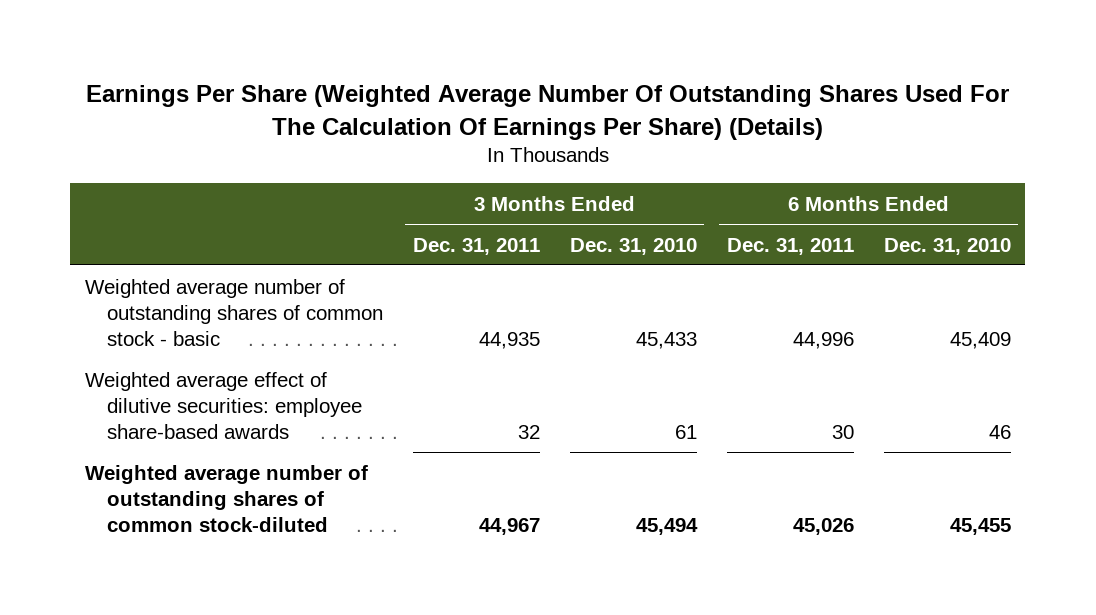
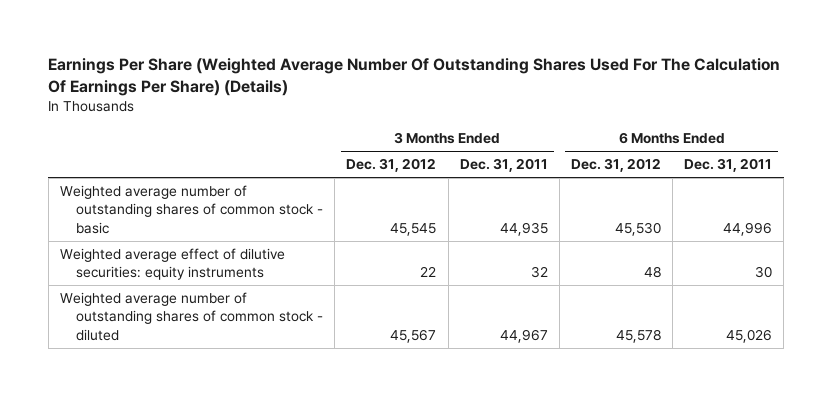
- | 3 Months Ended Dec. 31, 2011 | 3 Months Ended Dec. 31, 2010 | 6 Months Ended Dec. 31, 2011 | 6 Months Ended Dec. 31, 2010
+ | 3 Months Ended Dec. 31, 2012 | 3 Months Ended Dec. 31, 2011 | 6 Months Ended Dec. 31, 2012 | 6 Months Ended Dec. 31, 2011
- Weighted average effect of dilutive securities: employee share-based awards | 32 | 61 | 30 | 46
- Weighted average number of outstanding shares of common stock-diluted | 44,967 | 45,494 | 45,026 | 45,455
+ Weighted average effect of dilutive securities: equity instruments | 22 | 32 | 48 | 30
+ Weighted average number of outstanding shares of common stock - diluted | 45,567 | 44,967 | 45,578 | 45,026

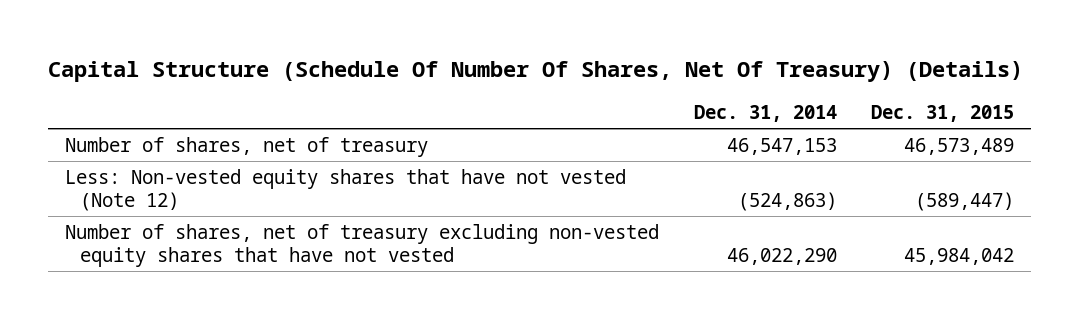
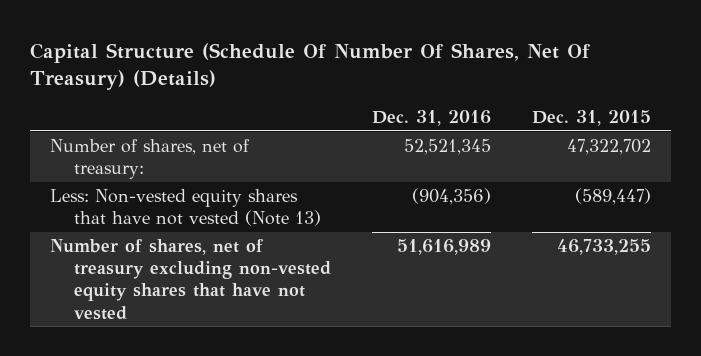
- | Dec. 31, 2014 | Dec. 31, 2015
+ | Dec. 31, 2016 | Dec. 31, 2015
- Number of shares, net of treasury | 46,547,153 | 46,573,489
- Less: Non-vested equity shares that have not vested (Note 12) | (524,863) | (589,447)
- Number of shares, net of treasury excluding non-vested equity shares that have not vested | 46,022,290 | 45,984,042
+ Number of shares, net of treasury: | 52,521,345 | 47,322,702
+ Less: Non-vested equity shares that have not vested (Note 13) | (904,356) | (589,447)
+ Number of shares, net of treasury excluding non-vested equity shares that have not vested | 51,616,989 | 46,733,255

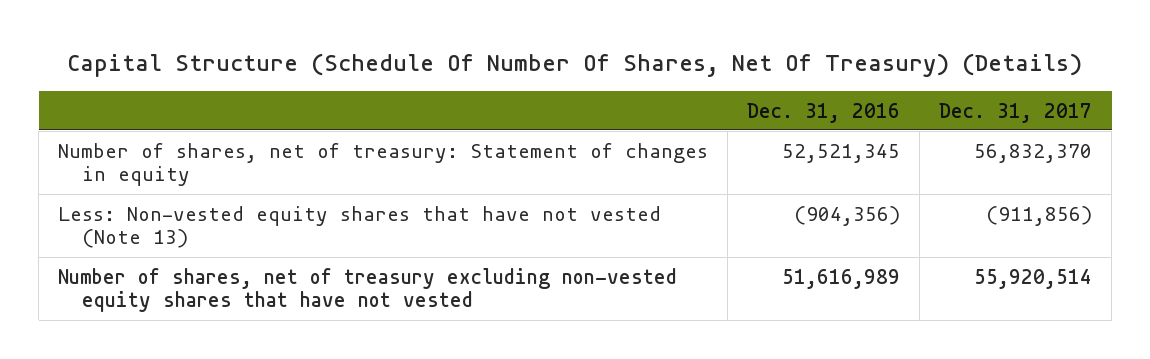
- | Dec. 31, 2016 | Dec. 31, 2015
+ | Dec. 31, 2016 | Dec. 31, 2017
- Number of shares, net of treasury: | 52,521,345 | 47,322,702
+ Number of shares, net of treasury: Statement of changes in equity | 52,521,345 | 56,832,370

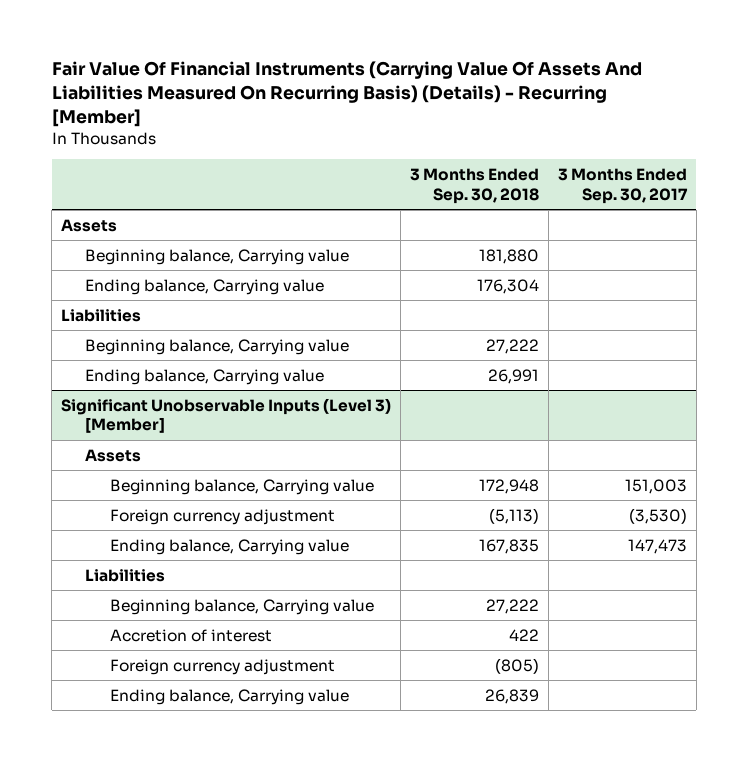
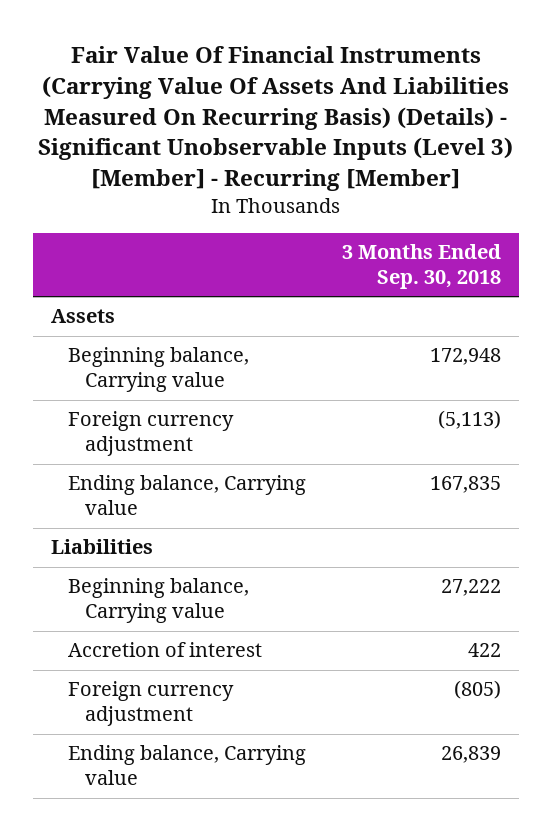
- Fair Value Of Financial Instruments (Carrying Value Of Assets And Liabilities Measured On Recurring Basis) (Details) - Recurring [Member]
+ Fair Value Of Financial Instruments (Carrying Value Of Assets And Liabilities Measured On Recurring Basis) (Details) - Significant Unobservable Inputs (Level 3) [Member] - Recurring [Member]
- | 3 Months Ended Sep. 30, 2018 | 3 Months Ended Sep. 30, 2017
+ | 3 Months Ended Sep. 30, 2018
- Beginning balance, Carrying value | 181,880 |
- Ending balance, Carrying value | 176,304 |
- Liabilities
- Beginning balance, Carrying value | 27,222 |
- Ending balance, Carrying value | 26,991 |
- Significant Unobservable Inputs (Level 3) [Member]
- Assets

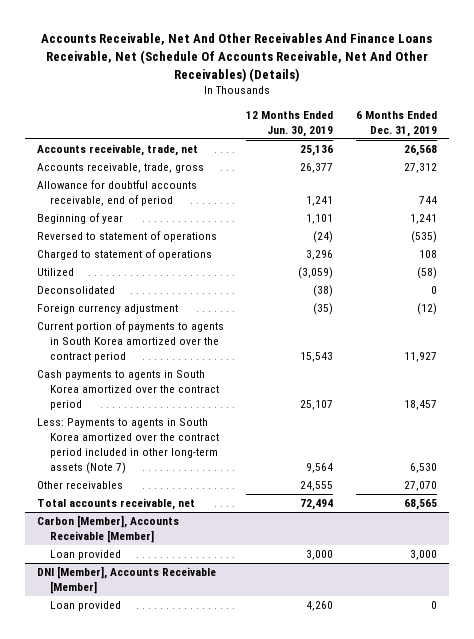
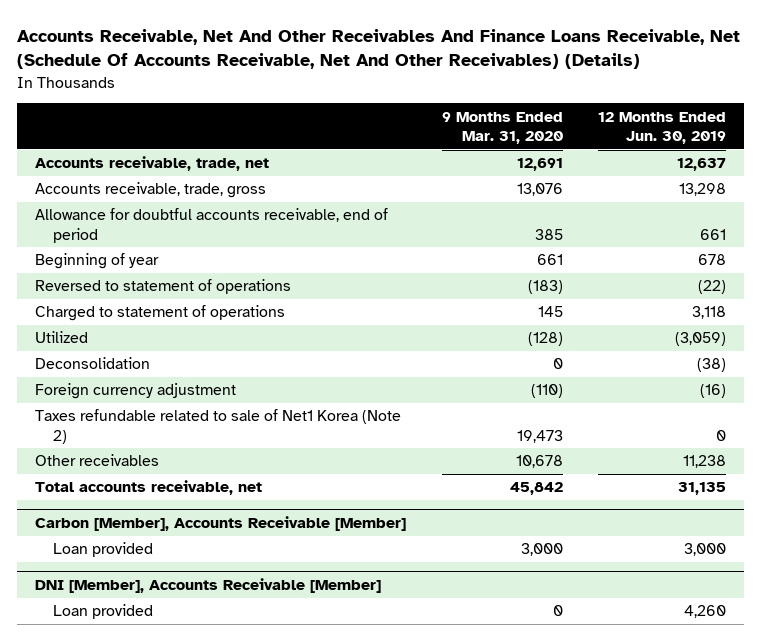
- | 12 Months Ended Jun. 30, 2019 | 6 Months Ended Dec. 31, 2019
+ | 9 Months Ended Mar. 31, 2020 | 12 Months Ended Jun. 30, 2019
- Accounts receivable, trade, net | 25,136 | 26,568
- Accounts receivable, trade, gross | 26,377 | 27,312
- Allowance for doubtful accounts receivable, end of period | 1,241 | 744
- Beginning of year | 1,101 | 1,241
- Reversed to statement of operations | (24) | (535)
- Charged to statement of operations | 3,296 | 108
+ Accounts receivable, trade, net | 12,691 | 12,637
+ Accounts receivable, trade, gross | 13,076 | 13,298
+ Allowance for doubtful accounts receivable, end of period | 385 | 661
+ Beginning of year | 661 | 678
+ Reversed to statement of operations | (183) | (22)
+ Charged to statement of operations | 145 | 3,118
- Deconsolidated | (38) | 0
- Foreign currency adjustment | (35) | (12)
- Current portion of payments to agents in South Korea amortized over the contract period | 15,543 | 11,927
- Cash payments to agents in South Korea amortized over the contract period | 25,107 | 18,457
- Less: Payments to agents in South Korea amortized over the contract period included in other long-term assets (Note 7) | 9,564 | 6,530
- Other receivables | 24,555 | 27,070
- Total accounts receivable, net | 72,494 | 68,565
+ Deconsolidation | 0 | (38)
+ Foreign currency adjustment | (110) | (16)
+ Taxes refundable related to sale of Net1 Korea (Note 2) | 19,473 | 0
+ Other receivables | 10,678 | 11,238
+ Total accounts receivable, net | 45,842 | 31,135

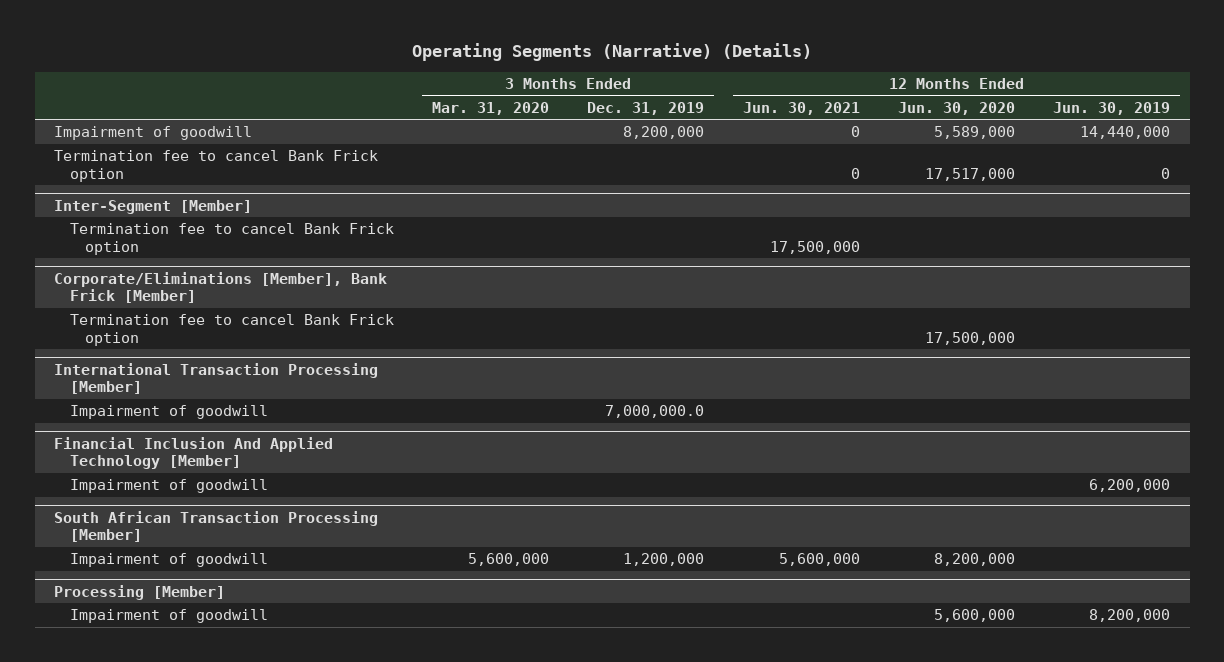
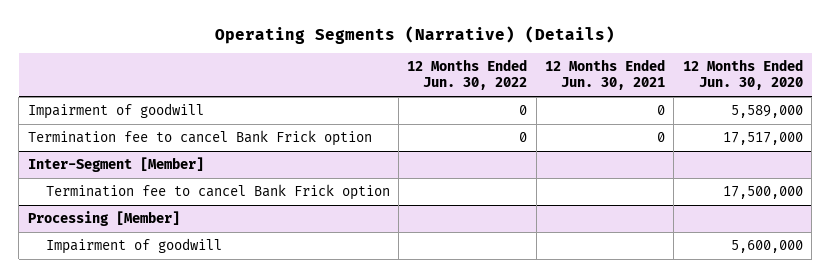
- | 3 Months Ended Mar. 31, 2020 | 3 Months Ended Dec. 31, 2019 | 12 Months Ended Jun. 30, 2021 | 12 Months Ended Jun. 30, 2020 | 12 Months Ended Jun. 30, 2019
+ | 12 Months Ended Jun. 30, 2022 | 12 Months Ended Jun. 30, 2021 | 12 Months Ended Jun. 30, 2020
@ Inter-Segment [Member]
- Termination fee to cancel Bank Frick option | | | 17,500,000 | |
- Corporate/Eliminations [Member], Bank Frick [Member]
- International Transaction Processing [Member]
- Impairment of goodwill | | 7,000,000.0 | | |
- Financial Inclusion And Applied Technology [Member]
- Impairment of goodwill | | | | | 6,200,000
- South African Transaction Processing [Member]
- Impairment of goodwill | 5,600,000 | 1,200,000 | 5,600,000 | 8,200,000 |

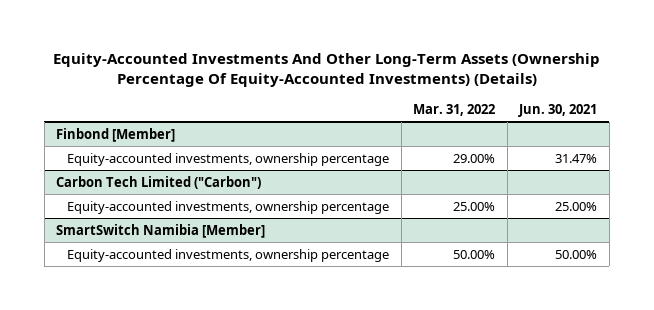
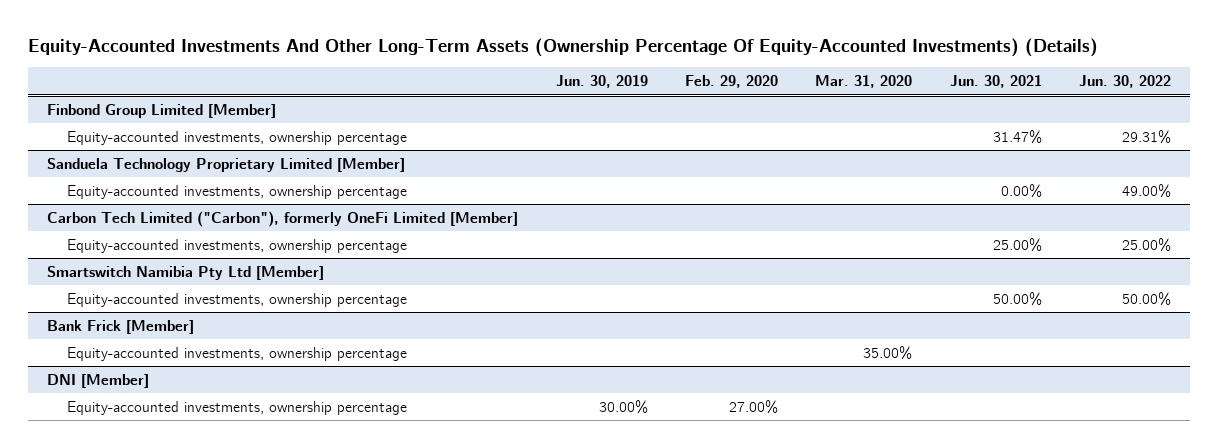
- | Mar. 31, 2022 | Jun. 30, 2021
+ | Jun. 30, 2019 | Feb. 29, 2020 | Mar. 31, 2020 | Jun. 30, 2021 | Jun. 30, 2022
- Finbond [Member]
+ Finbond Group Limited [Member]
- Carbon Tech Limited ("Carbon")
+ Sanduela Technology Proprietary Limited [Member]
+ Equity-accounted investments, ownership percentage | | | | 0.00% | 49.00%
+ Carbon Tech Limited ("Carbon"), formerly OneFi Limited [Member]
- SmartSwitch Namibia [Member]
+ Smartswitch Namibia Pty Ltd [Member]
+ Bank Frick [Member]
+ Equity-accounted investments, ownership percentage | | | 35.00% | |
+ DNI [Member]
+ Equity-accounted investments, ownership percentage | 30.00% | 27.00% | | |

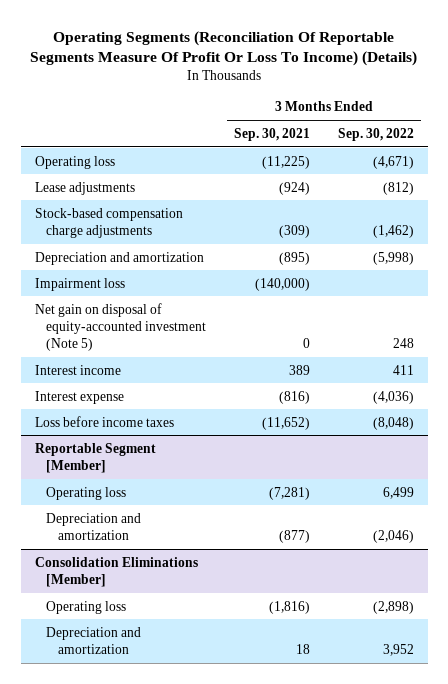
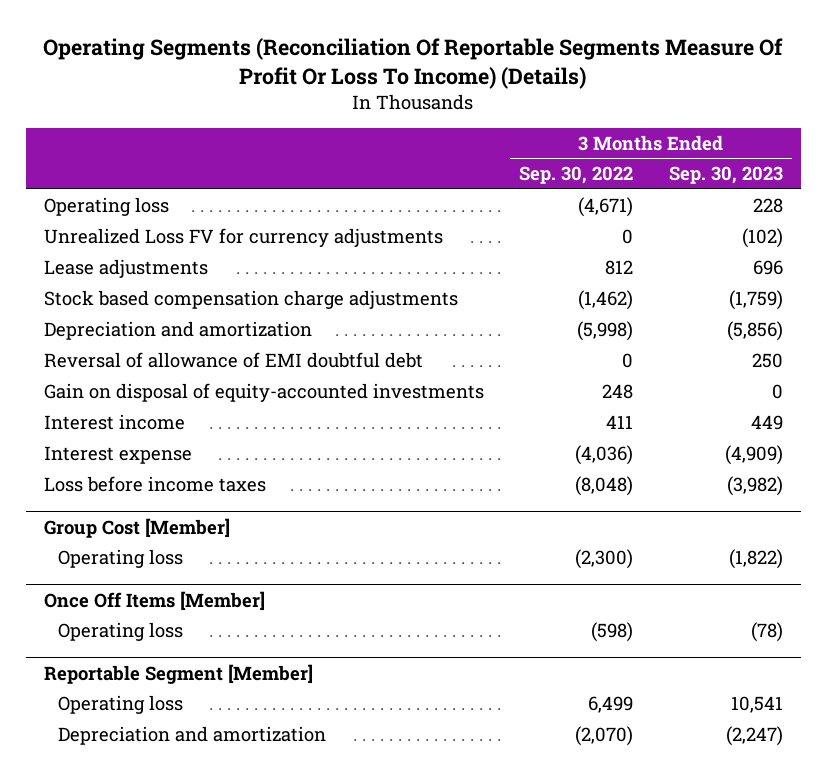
- | 3 Months Ended Sep. 30, 2021 | 3 Months Ended Sep. 30, 2022
+ | 3 Months Ended Sep. 30, 2022 | 3 Months Ended Sep. 30, 2023
- Lease adjustments | (924) | (812)
- Stock-based compensation charge adjustments | (309) | (1,462)
+ Unrealized Loss FV for currency adjustments | 0 | (102)
+ Lease adjustments | 812 | 696
+ Stock based compensation charge adjustments | (1,462) | (1,759)
- Impairment loss | (140,000) |
- Net gain on disposal of equity-accounted investment (Note 5) | 0 | 248
+ Reversal of allowance of EMI doubtful debt | 0 | 250
+ Gain on disposal of equity-accounted investments | 248 | 0
+ Group Cost [Member]
+ Operating loss | (2,300) | (1,822)
+ Once Off Items [Member]
+ Operating loss | (598) | (78)
@ Reportable Segment [Member]
- Depreciation and amortization | (877) | (2,046)
- Consolidation Eliminations [Member]
- Operating loss | (1,816) | (2,898)
- Depreciation and amortization | 18 | 3,952
@ Reportable Segment [Member]
+ Depreciation and amortization | (2,070) | (2,247)

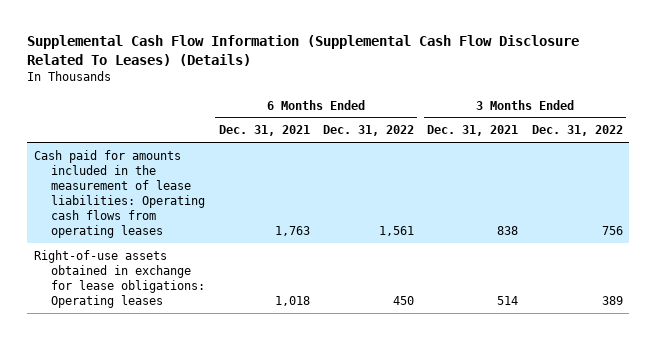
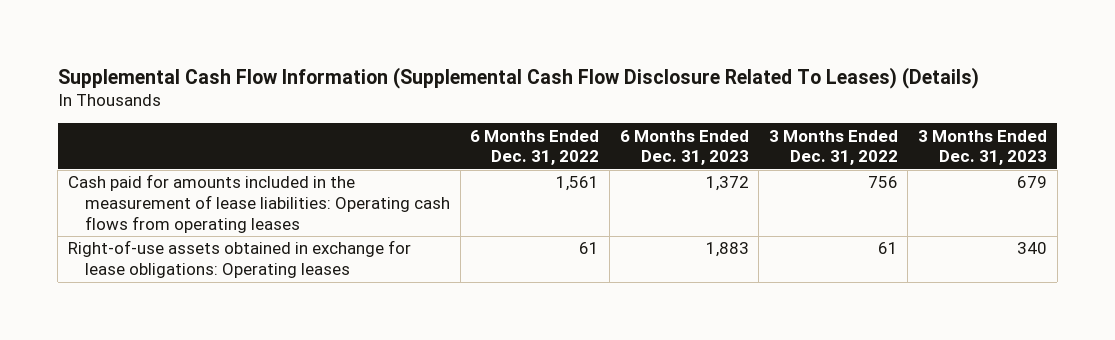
- | 6 Months Ended Dec. 31, 2021 | 6 Months Ended Dec. 31, 2022 | 3 Months Ended Dec. 31, 2021 | 3 Months Ended Dec. 31, 2022
+ | 6 Months Ended Dec. 31, 2022 | 6 Months Ended Dec. 31, 2023 | 3 Months Ended Dec. 31, 2022 | 3 Months Ended Dec. 31, 2023
- Right-of-use assets obtained in exchange for lease obligations: Operating leases | 1,018 | 450 | 514 | 389
+ Right-of-use assets obtained in exchange for lease obligations: Operating leases | 61 | 1,883 | 61 | 340

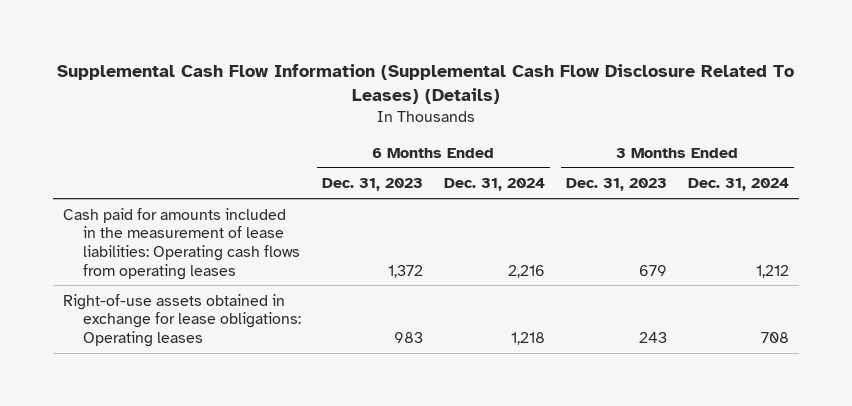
- | 6 Months Ended Dec. 31, 2022 | 6 Months Ended Dec. 31, 2023 | 3 Months Ended Dec. 31, 2022 | 3 Months Ended Dec. 31, 2023
+ | 6 Months Ended Dec. 31, 2023 | 6 Months Ended Dec. 31, 2024 | 3 Months Ended Dec. 31, 2023 | 3 Months Ended Dec. 31, 2024
- Right-of-use assets obtained in exchange for lease obligations: Operating leases | 61 | 1,883 | 61 | 340
+ Right-of-use assets obtained in exchange for lease obligations: Operating leases | 983 | 1,218 | 243 | 708

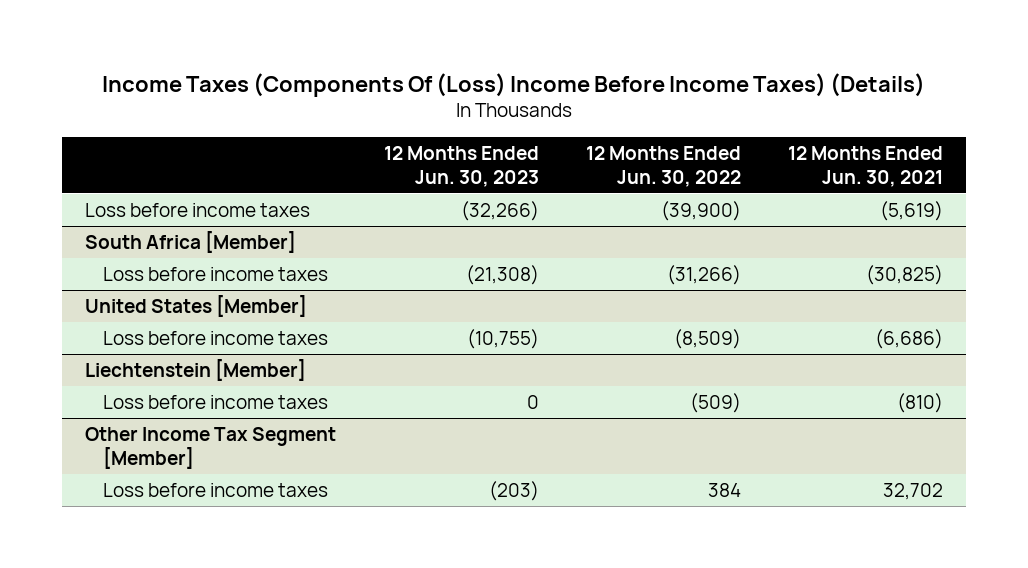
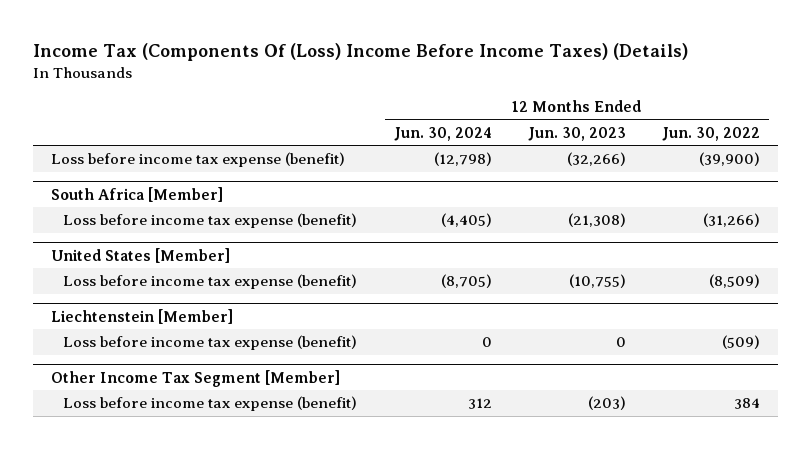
- Income Taxes (Components Of (Loss) Income Before Income Taxes) (Details)
+ Income Tax (Components Of (Loss) Income Before Income Taxes) (Details)
- | 12 Months Ended Jun. 30, 2023 | 12 Months Ended Jun. 30, 2022 | 12 Months Ended Jun. 30, 2021
+ | 12 Months Ended Jun. 30, 2024 | 12 Months Ended Jun. 30, 2023 | 12 Months Ended Jun. 30, 2022
- Loss before income taxes | (32,266) | (39,900) | (5,619)
+ Loss before income tax expense (benefit) | (12,798) | (32,266) | (39,900)
@ South Africa [Member]
- Loss before income taxes | (21,308) | (31,266) | (30,825)
+ Loss before income tax expense (benefit) | (4,405) | (21,308) | (31,266)
@ United States [Member]
- Loss before income taxes | (10,755) | (8,509) | (6,686)
+ Loss before income tax expense (benefit) | (8,705) | (10,755) | (8,509)
@ Liechtenstein [Member]
- Loss before income taxes | 0 | (509) | (810)
+ Loss before income tax expense (benefit) | 0 | 0 | (509)
@ Other Income Tax Segment [Member]
- Loss before income taxes | (203) | 384 | 32,702
+ Loss before income tax expense (benefit) | 312 | (203) | 384

